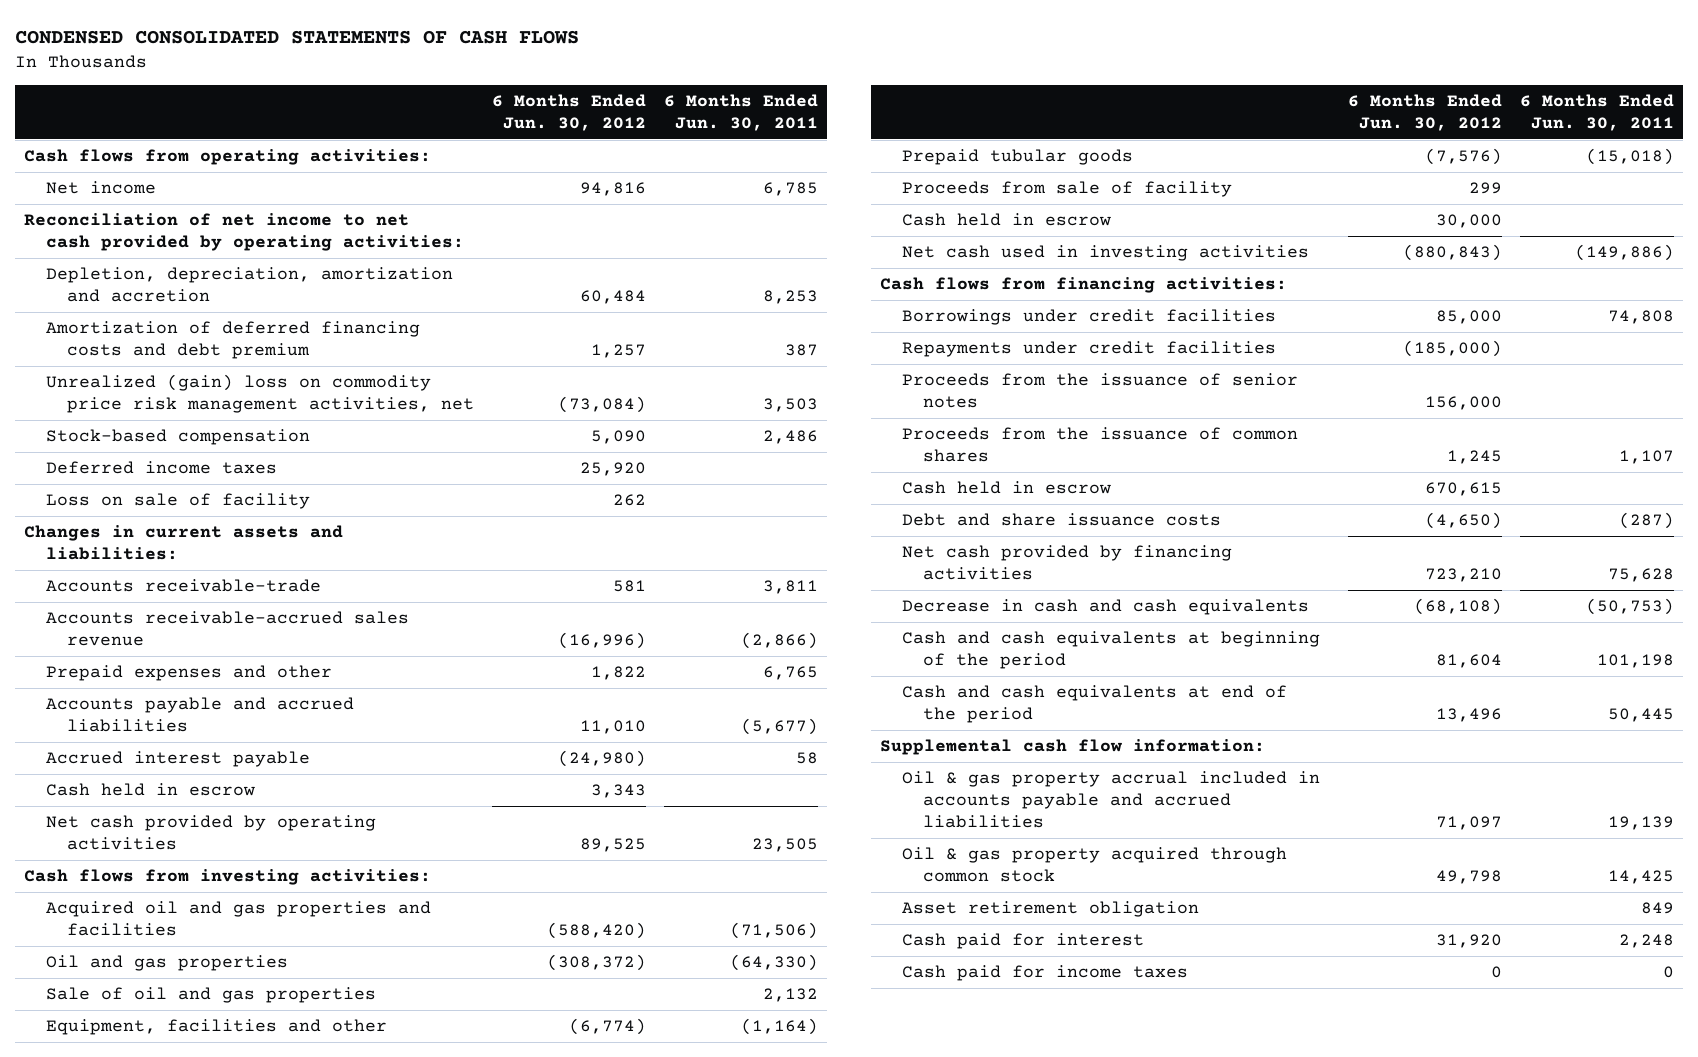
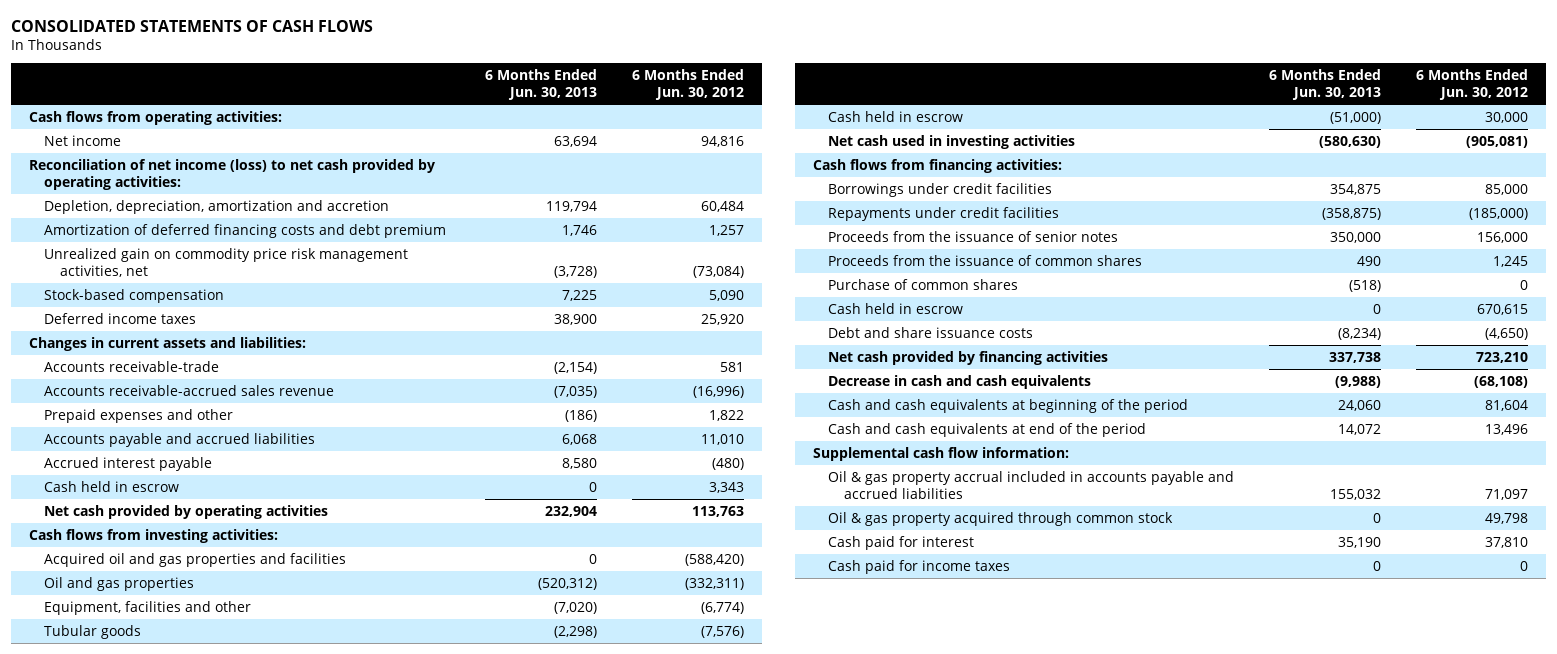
- CONDENSED CONSOLIDATED STATEMENTS OF CASH FLOWS
+ CONSOLIDATED STATEMENTS OF CASH FLOWS
- | 6 Months Ended Jun. 30, 2012 | 6 Months Ended Jun. 30, 2011
+ | 6 Months Ended Jun. 30, 2013 | 6 Months Ended Jun. 30, 2012
- Reconciliation of net income to net cash provided by operating activities:
+ Reconciliation of net income (loss) to net cash provided by operating activities:
- Unrealized (gain) loss on commodity price risk management activities, net | (73,084) | 3,503
+ Unrealized gain on commodity price risk management activities, net | (3,728) | (73,084)
- Loss on sale of facility | 262 |
- Accrued interest payable | (24,980) | 58
+ Accrued interest payable | 8,580 | (480)
- Net cash provided by operating activities | 89,525 | 23,505
+ Net cash provided by operating activities | 232,904 | 113,763
- Oil and gas properties | (308,372) | (64,330)
- Sale of oil and gas properties | | 2,132
+ Oil and gas properties | (520,312) | (332,311)
- Prepaid tubular goods | (7,576) | (15,018)
- Proceeds from sale of facility | 299 |
+ Tubular goods | (2,298) | (7,576)
- Net cash used in investing activities | (880,843) | (149,886)
+ Net cash used in investing activities | (580,630) | (905,081)
+ Purchase of common shares | (518) | 0
- Asset retirement obligation | | 849
- Cash paid for interest | 31,920 | 2,248
+ Cash paid for interest | 35,190 | 37,810

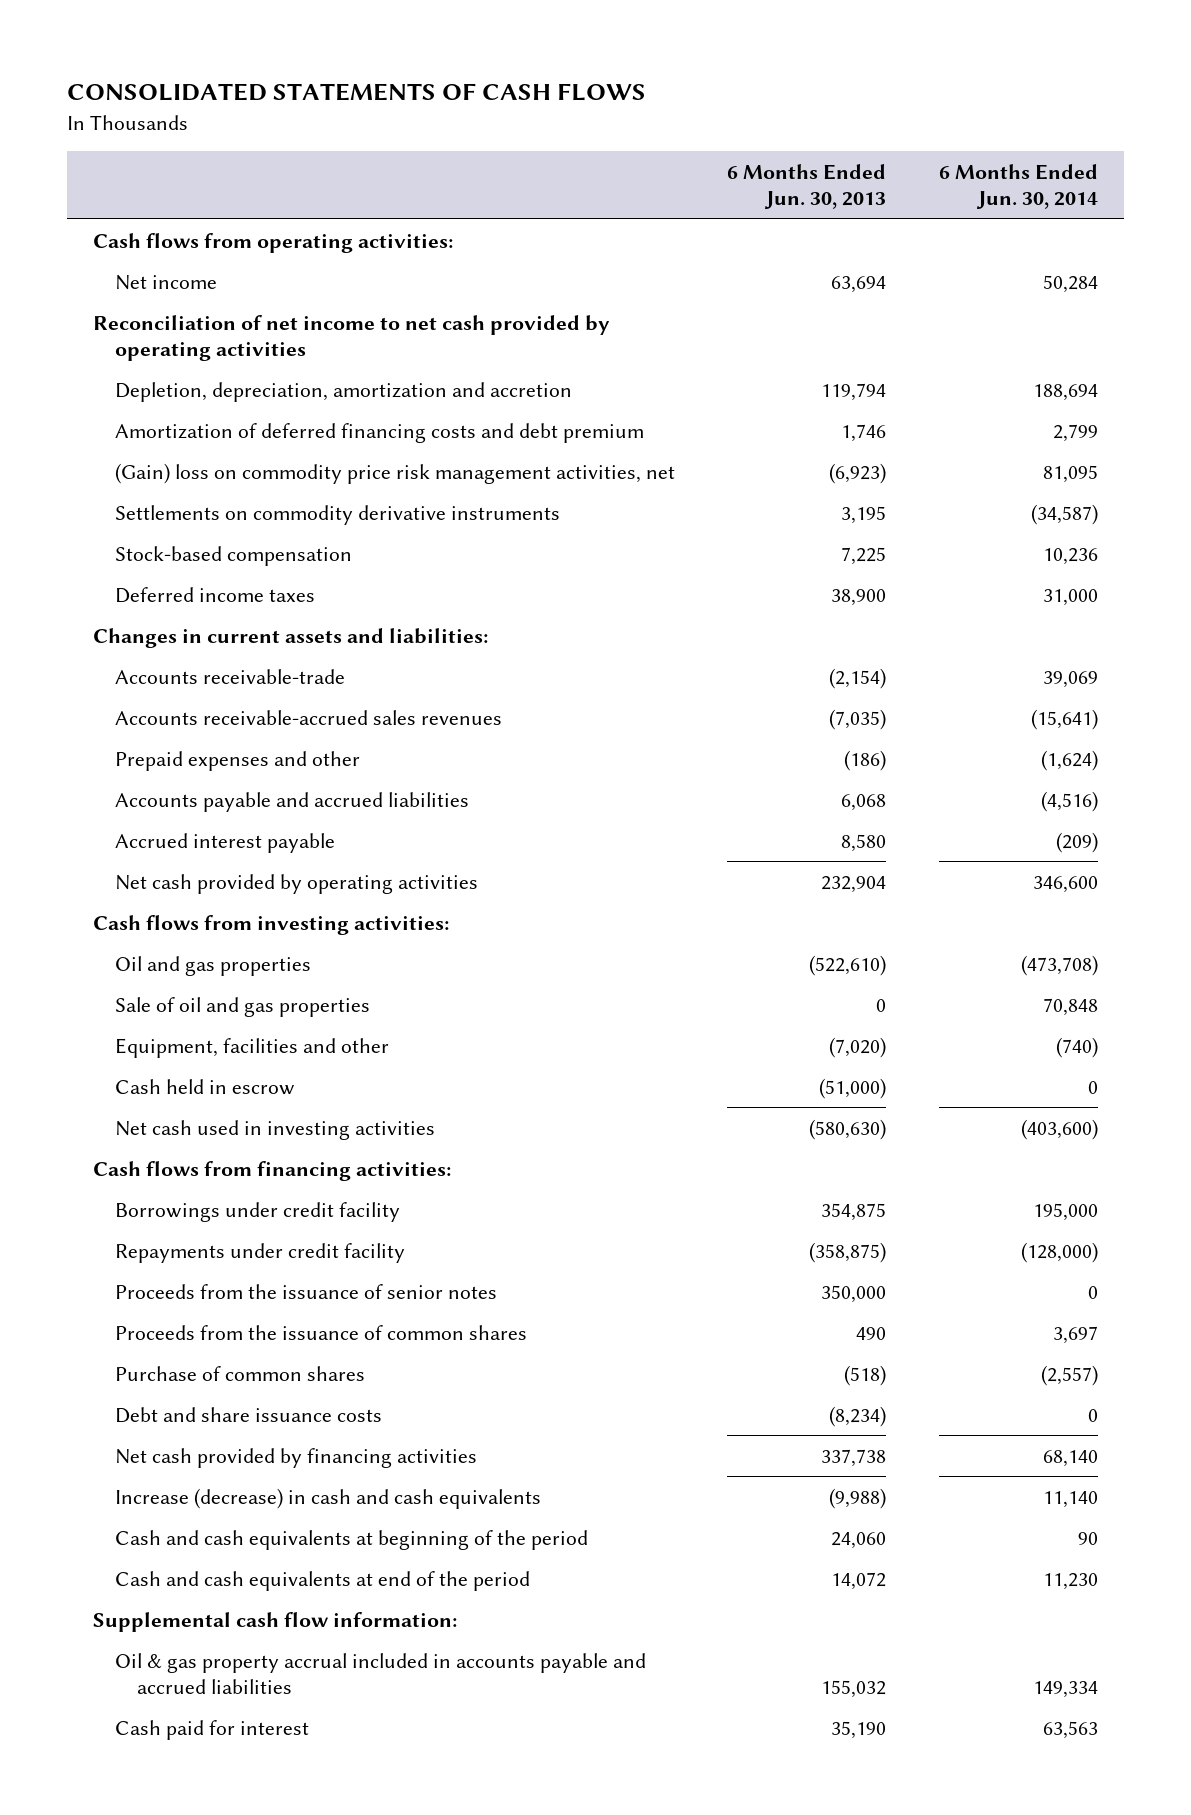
- | 6 Months Ended Jun. 30, 2013 | 6 Months Ended Jun. 30, 2012
+ | 6 Months Ended Jun. 30, 2013 | 6 Months Ended Jun. 30, 2014
- Reconciliation of net income (loss) to net cash provided by operating activities:
+ Reconciliation of net income to net cash provided by operating activities
- Unrealized gain on commodity price risk management activities, net | (3,728) | (73,084)
+ (Gain) loss on commodity price risk management activities, net | (6,923) | 81,095
+ Settlements on commodity derivative instruments | 3,195 | (34,587)
- Accounts receivable-accrued sales revenue | (7,035) | (16,996)
+ Accounts receivable-accrued sales revenues | (7,035) | (15,641)
- Cash held in escrow | 0 | 3,343
- Acquired oil and gas properties and facilities | 0 | (588,420)
- Oil and gas properties | (520,312) | (332,311)
+ Oil and gas properties | (522,610) | (473,708)
+ Sale of oil and gas properties | 0 | 70,848
- Tubular goods | (2,298) | (7,576)
- Borrowings under credit facilities | 354,875 | 85,000
- Repayments under credit facilities | (358,875) | (185,000)
+ Borrowings under credit facility | 354,875 | 195,000
+ Repayments under credit facility | (358,875) | (128,000)
- Cash held in escrow | 0 | 670,615
- Decrease in cash and cash equivalents | (9,988) | (68,108)
+ Increase (decrease) in cash and cash equivalents | (9,988) | 11,140
- Oil & gas property acquired through common stock | 0 | 49,798
- Cash paid for income taxes | 0 | 0

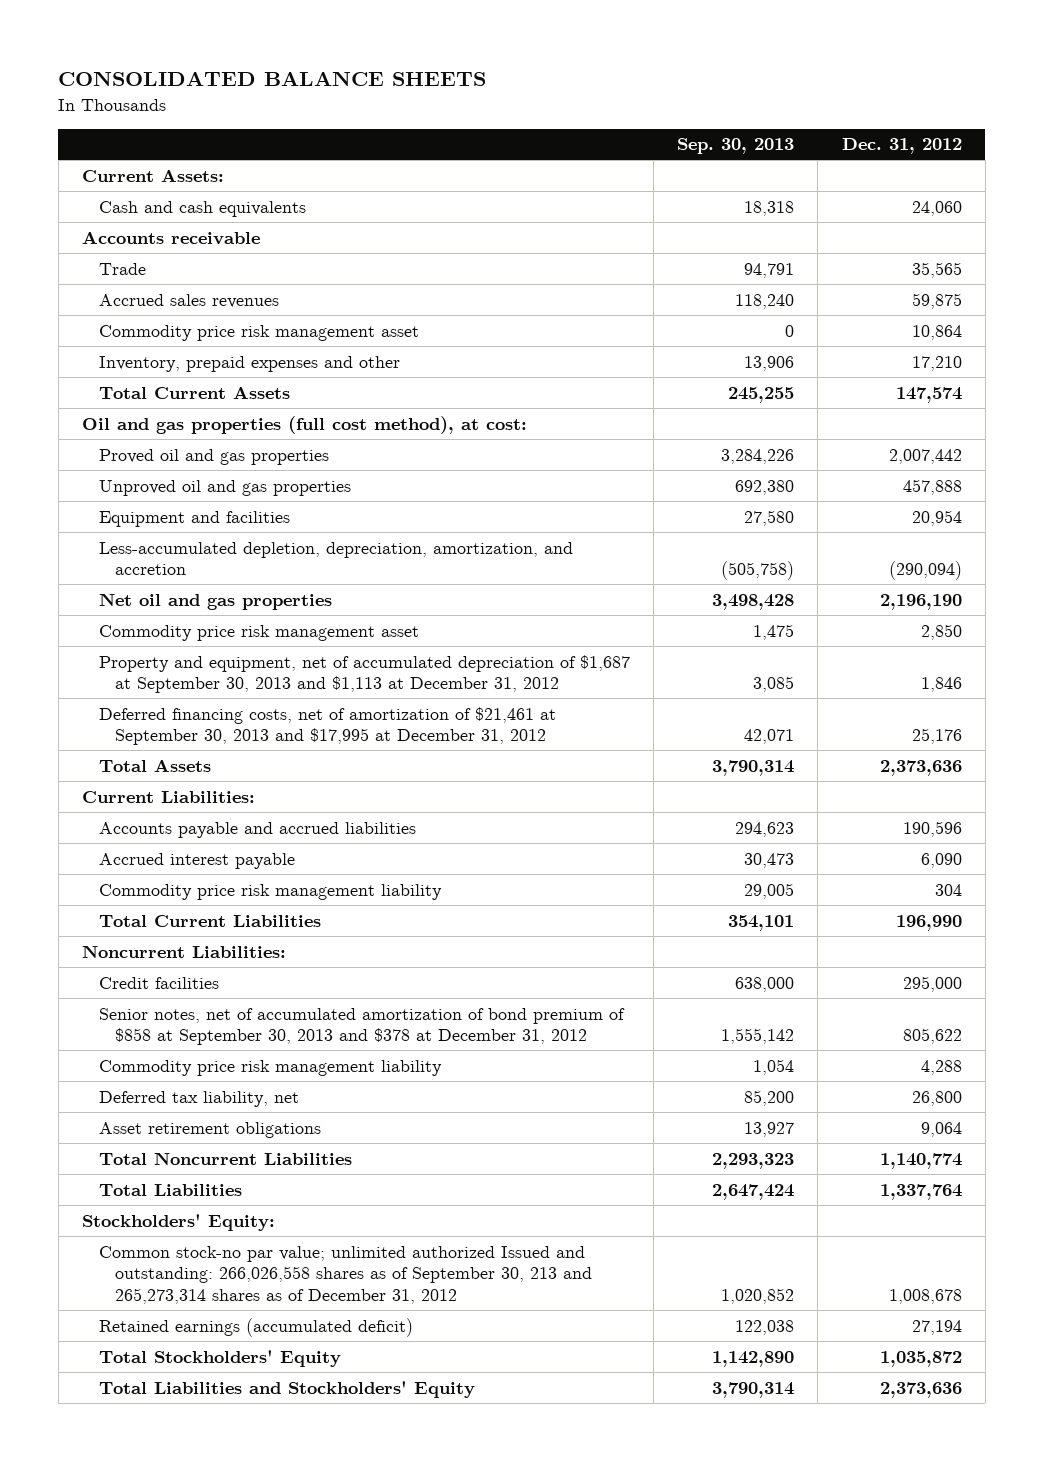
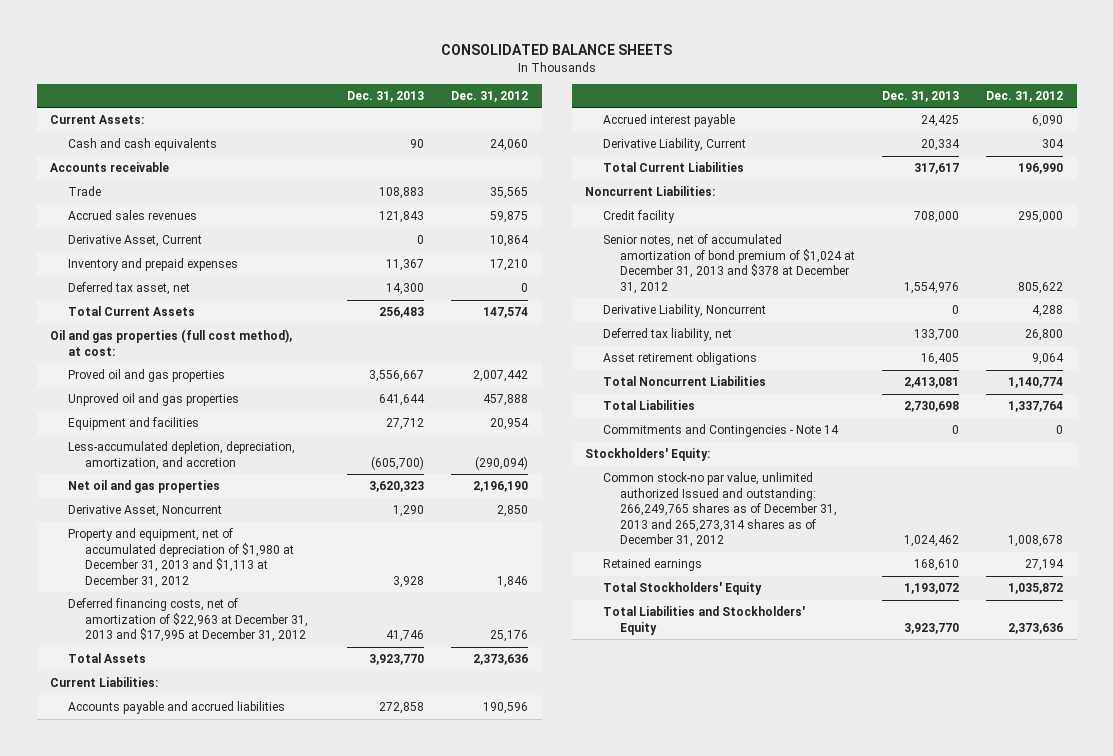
- | Sep. 30, 2013 | Dec. 31, 2012
+ | Dec. 31, 2013 | Dec. 31, 2012
- Commodity price risk management asset | 0 | 10,864
- Inventory, prepaid expenses and other | 13,906 | 17,210
+ Derivative Asset, Current | 0 | 10,864
+ Inventory and prepaid expenses | 11,367 | 17,210
+ Deferred tax asset, net | 14,300 | 0
- Commodity price risk management asset | 1,475 | 2,850
- Property and equipment, net of accumulated depreciation of $1,687 at September 30, 2013 and $1,113 at December 31, 2012 | 3,085 | 1,846
- Deferred financing costs, net of amortization of $21,461 at September 30, 2013 and $17,995 at December 31, 2012 | 42,071 | 25,176
+ Derivative Asset, Noncurrent | 1,290 | 2,850
+ Property and equipment, net of accumulated depreciation of $1,980 at December 31, 2013 and $1,113 at December 31, 2012 | 3,928 | 1,846
+ Deferred financing costs, net of amortization of $22,963 at December 31, 2013 and $17,995 at December 31, 2012 | 41,746 | 25,176
- Commodity price risk management liability | 29,005 | 304
+ Derivative Liability, Current | 20,334 | 304
- Credit facilities | 638,000 | 295,000
- Senior notes, net of accumulated amortization of bond premium of $858 at September 30, 2013 and $378 at December 31, 2012 | 1,555,142 | 805,622
- Commodity price risk management liability | 1,054 | 4,288
+ Credit facility | 708,000 | 295,000
+ Senior notes, net of accumulated amortization of bond premium of $1,024 at December 31, 2013 and $378 at December 31, 2012 | 1,554,976 | 805,622
+ Derivative Liability, Noncurrent | 0 | 4,288
+ Commitments and Contingencies - Note 14 | 0 | 0
- Common stock-no par value; unlimited authorized Issued and outstanding: 266,026,558 shares as of September 30, 213 and 265,273,314 shares as of December 31, 2012 | 1,020,852 | 1,008,678
- Retained earnings (accumulated deficit) | 122,038 | 27,194
+ Common stock-no par value, unlimited authorized Issued and outstanding: 266,249,765 shares as of December 31, 2013 and 265,273,314 shares as of December 31, 2012 | 1,024,462 | 1,008,678
+ Retained earnings | 168,610 | 27,194

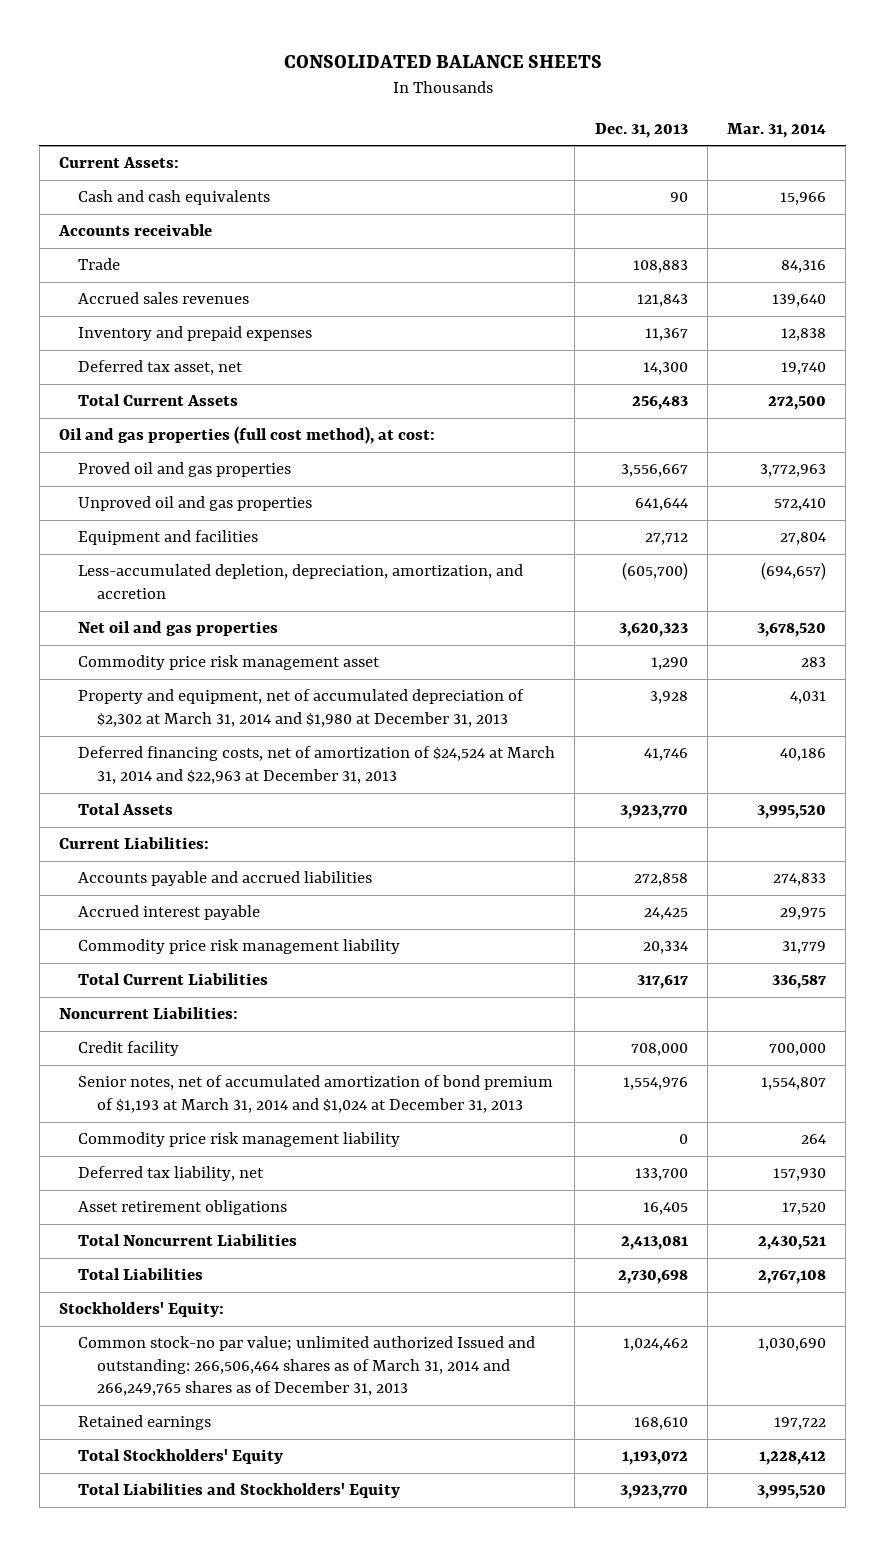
- | Dec. 31, 2013 | Dec. 31, 2012
+ | Dec. 31, 2013 | Mar. 31, 2014
- Derivative Asset, Current | 0 | 10,864
- Derivative Asset, Noncurrent | 1,290 | 2,850
- Property and equipment, net of accumulated depreciation of $1,980 at December 31, 2013 and $1,113 at December 31, 2012 | 3,928 | 1,846
- Deferred financing costs, net of amortization of $22,963 at December 31, 2013 and $17,995 at December 31, 2012 | 41,746 | 25,176
+ Commodity price risk management asset | 1,290 | 283
+ Property and equipment, net of accumulated depreciation of $2,302 at March 31, 2014 and $1,980 at December 31, 2013 | 3,928 | 4,031
+ Deferred financing costs, net of amortization of $24,524 at March 31, 2014 and $22,963 at December 31, 2013 | 41,746 | 40,186
- Derivative Liability, Current | 20,334 | 304
+ Commodity price risk management liability | 20,334 | 31,779
- Senior notes, net of accumulated amortization of bond premium of $1,024 at December 31, 2013 and $378 at December 31, 2012 | 1,554,976 | 805,622
- Derivative Liability, Noncurrent | 0 | 4,288
+ Senior notes, net of accumulated amortization of bond premium of $1,193 at March 31, 2014 and $1,024 at December 31, 2013 | 1,554,976 | 1,554,807
+ Commodity price risk management liability | 0 | 264
- Commitments and Contingencies - Note 14 | 0 | 0
- Common stock-no par value, unlimited authorized Issued and outstanding: 266,249,765 shares as of December 31, 2013 and 265,273,314 shares as of December 31, 2012 | 1,024,462 | 1,008,678
+ Common stock-no par value; unlimited authorized Issued and outstanding: 266,506,464 shares as of March 31, 2014 and 266,249,765 shares as of December 31, 2013 | 1,024,462 | 1,030,690

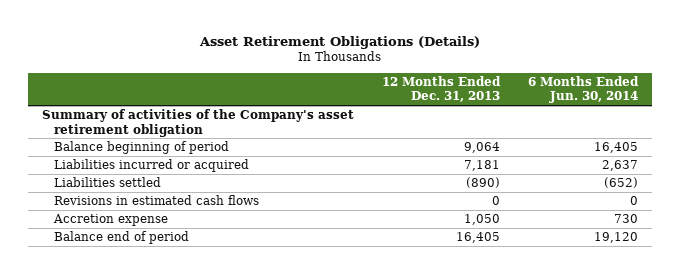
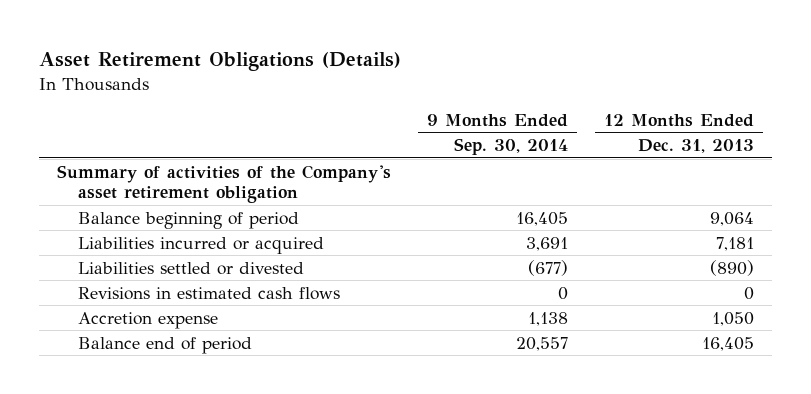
- | 12 Months Ended Dec. 31, 2013 | 6 Months Ended Jun. 30, 2014
+ | 9 Months Ended Sep. 30, 2014 | 12 Months Ended Dec. 31, 2013
- Liabilities settled | (890) | (652)
+ Liabilities settled or divested | (677) | (890)

